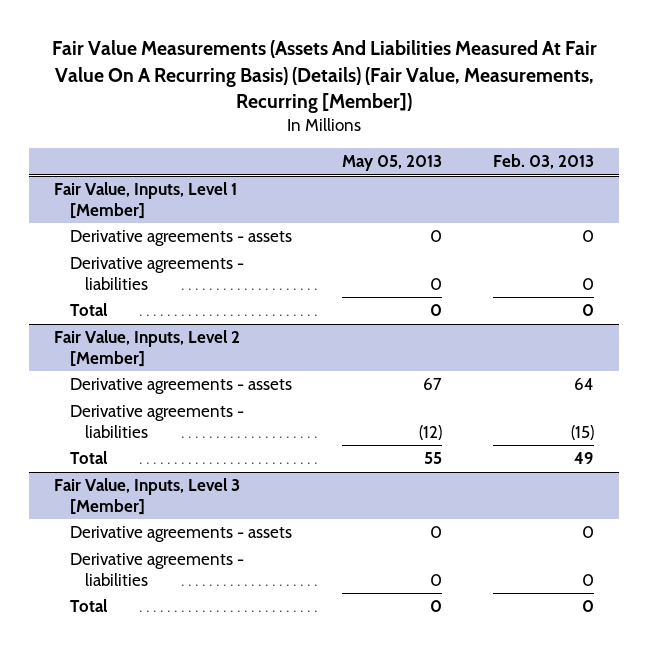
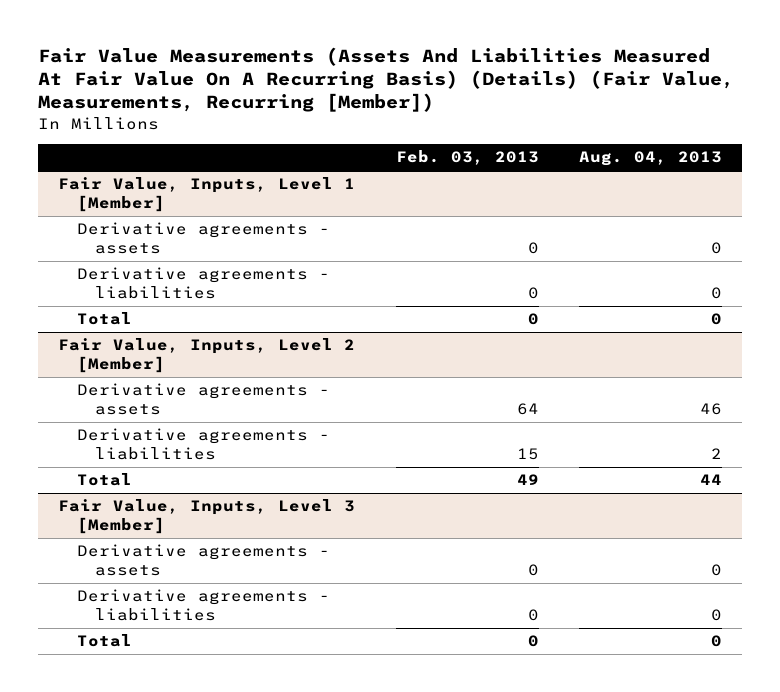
- | May 05, 2013 | Feb. 03, 2013
+ | Feb. 03, 2013 | Aug. 04, 2013
@ Fair Value, Inputs, Level 2 [Member]
- Derivative agreements - liabilities | (12) | (15)
+ Derivative agreements - liabilities | 15 | 2

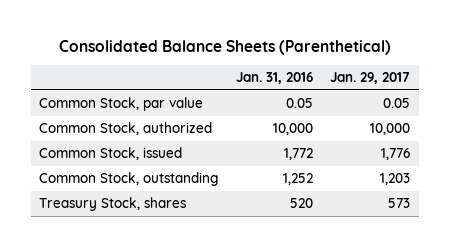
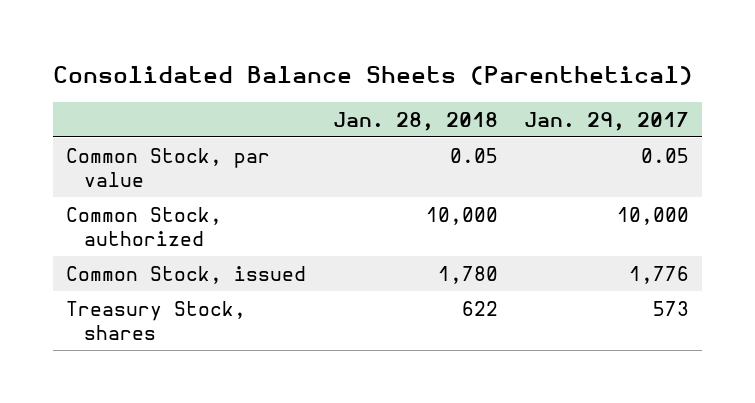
- | Jan. 31, 2016 | Jan. 29, 2017
+ | Jan. 28, 2018 | Jan. 29, 2017
- Common Stock, outstanding | 1,252 | 1,203

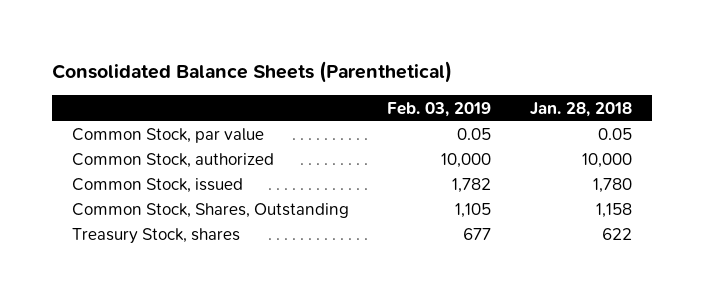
- | Jan. 28, 2018 | Jan. 29, 2017
+ | Feb. 03, 2019 | Jan. 28, 2018
+ Common Stock, Shares, Outstanding | 1,105 | 1,158

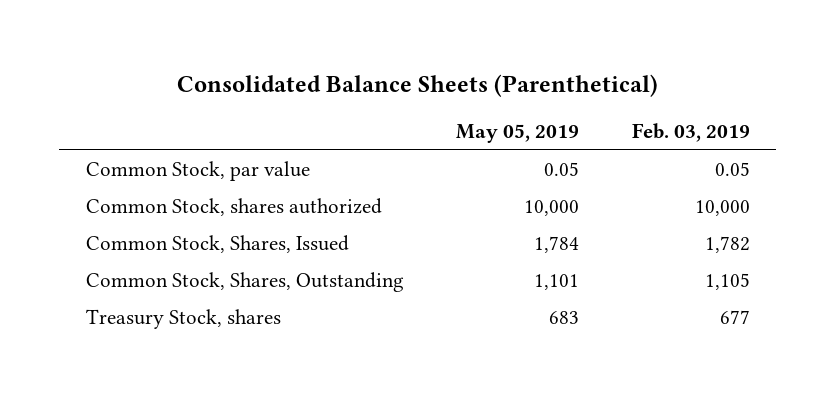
- | Feb. 03, 2019 | Jan. 28, 2018
+ | May 05, 2019 | Feb. 03, 2019
- Common Stock, authorized | 10,000 | 10,000
- Common Stock, issued | 1,782 | 1,780
+ Common Stock, shares authorized | 10,000 | 10,000
+ Common Stock, Shares, Issued | 1,784 | 1,782

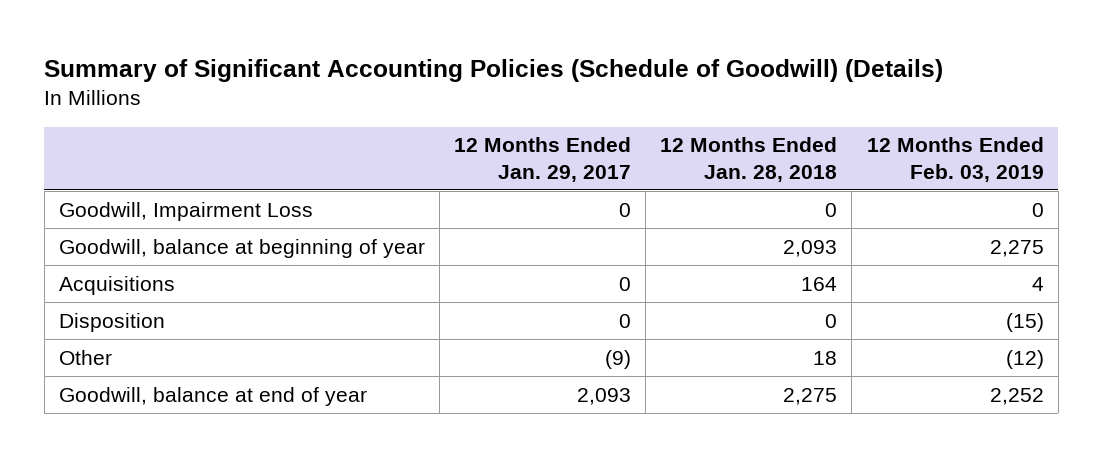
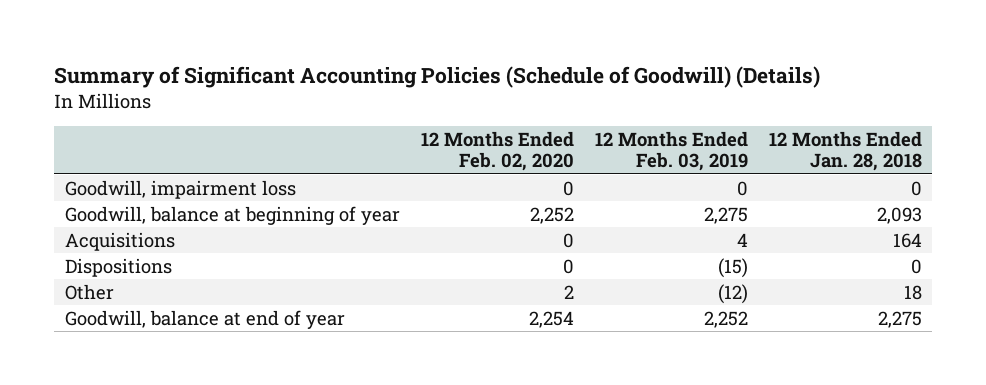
- | 12 Months Ended Jan. 29, 2017 | 12 Months Ended Jan. 28, 2018 | 12 Months Ended Feb. 03, 2019
+ | 12 Months Ended Feb. 02, 2020 | 12 Months Ended Feb. 03, 2019 | 12 Months Ended Jan. 28, 2018
- Goodwill, Impairment Loss | 0 | 0 | 0
+ Goodwill, impairment loss | 0 | 0 | 0
- Disposition | 0 | 0 | (15)
+ Dispositions | 0 | (15) | 0

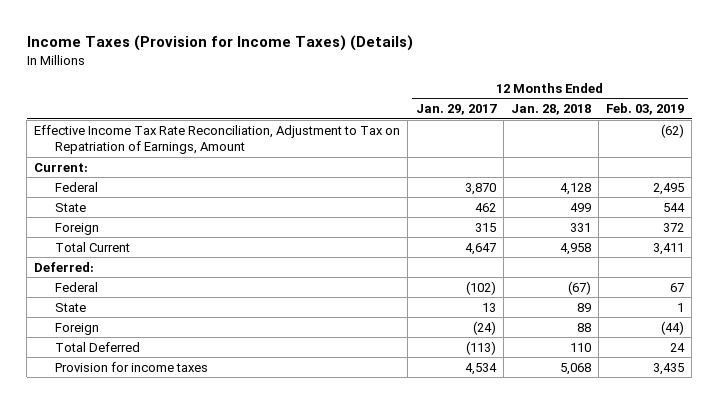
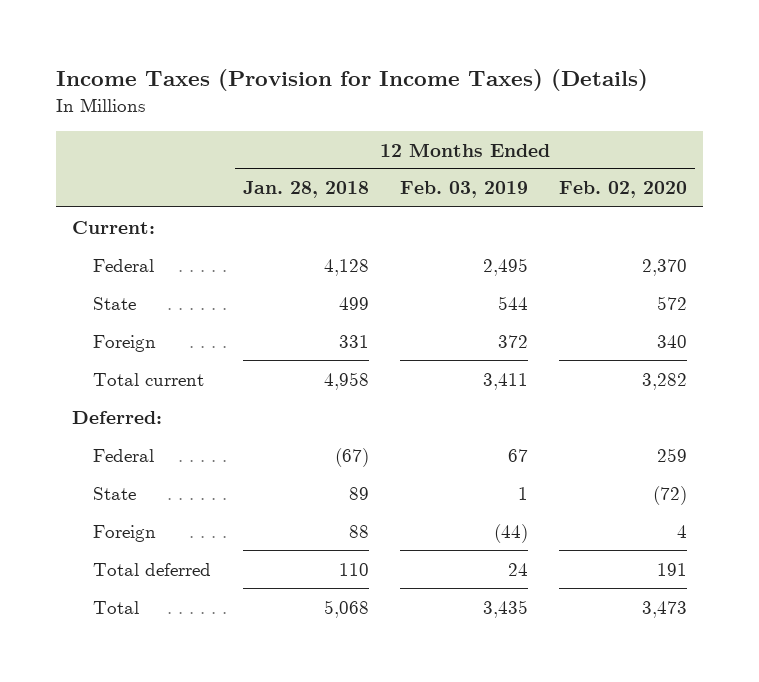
- | 12 Months Ended Jan. 29, 2017 | 12 Months Ended Jan. 28, 2018 | 12 Months Ended Feb. 03, 2019
+ | 12 Months Ended Jan. 28, 2018 | 12 Months Ended Feb. 03, 2019 | 12 Months Ended Feb. 02, 2020
- Effective Income Tax Rate Reconciliation, Adjustment to Tax on Repatriation of Earnings, Amount | | | (62)
- Total Current | 4,647 | 4,958 | 3,411
+ Total current | 4,958 | 3,411 | 3,282
- Total Deferred | (113) | 110 | 24
- Provision for income taxes | 4,534 | 5,068 | 3,435
+ Total deferred | 110 | 24 | 191
+ Total | 5,068 | 3,435 | 3,473

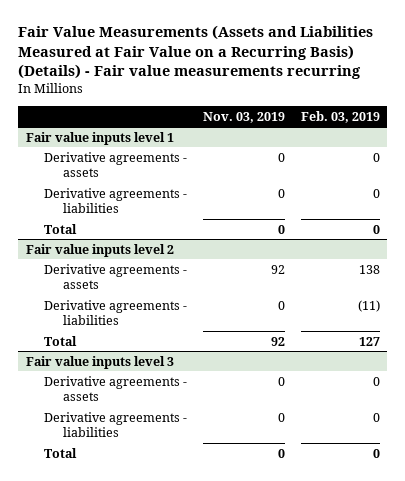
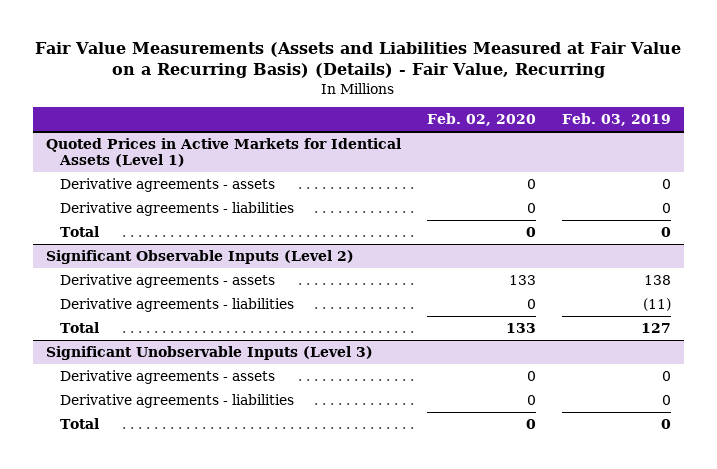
- Fair Value Measurements (Assets and Liabilities Measured at Fair Value on a Recurring Basis) (Details) - Fair value measurements recurring
+ Fair Value Measurements (Assets and Liabilities Measured at Fair Value on a Recurring Basis) (Details) - Fair Value, Recurring
- | Nov. 03, 2019 | Feb. 03, 2019
+ | Feb. 02, 2020 | Feb. 03, 2019
- Fair value inputs level 1
+ Quoted Prices in Active Markets for Identical Assets (Level 1)
- Fair value inputs level 2
+ Significant Observable Inputs (Level 2)
- Fair value inputs level 3
+ Significant Unobservable Inputs (Level 3)

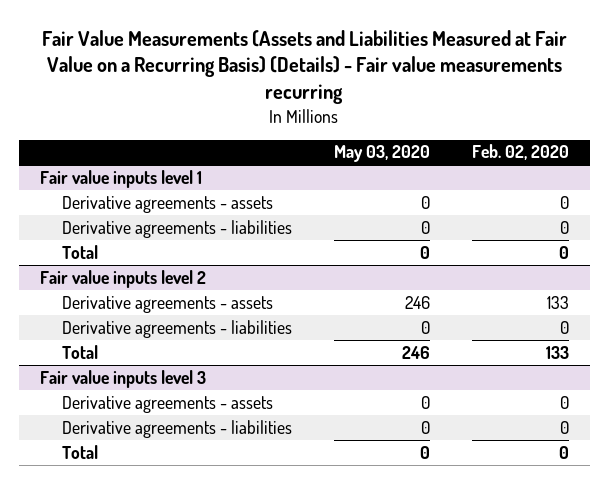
- Fair Value Measurements (Assets and Liabilities Measured at Fair Value on a Recurring Basis) (Details) - Fair Value, Recurring
+ Fair Value Measurements (Assets and Liabilities Measured at Fair Value on a Recurring Basis) (Details) - Fair value measurements recurring
- | Feb. 02, 2020 | Feb. 03, 2019
+ | May 03, 2020 | Feb. 02, 2020
- Quoted Prices in Active Markets for Identical Assets (Level 1)
+ Fair value inputs level 1
- Significant Observable Inputs (Level 2)
+ Fair value inputs level 2
- Significant Unobservable Inputs (Level 3)
+ Fair value inputs level 3

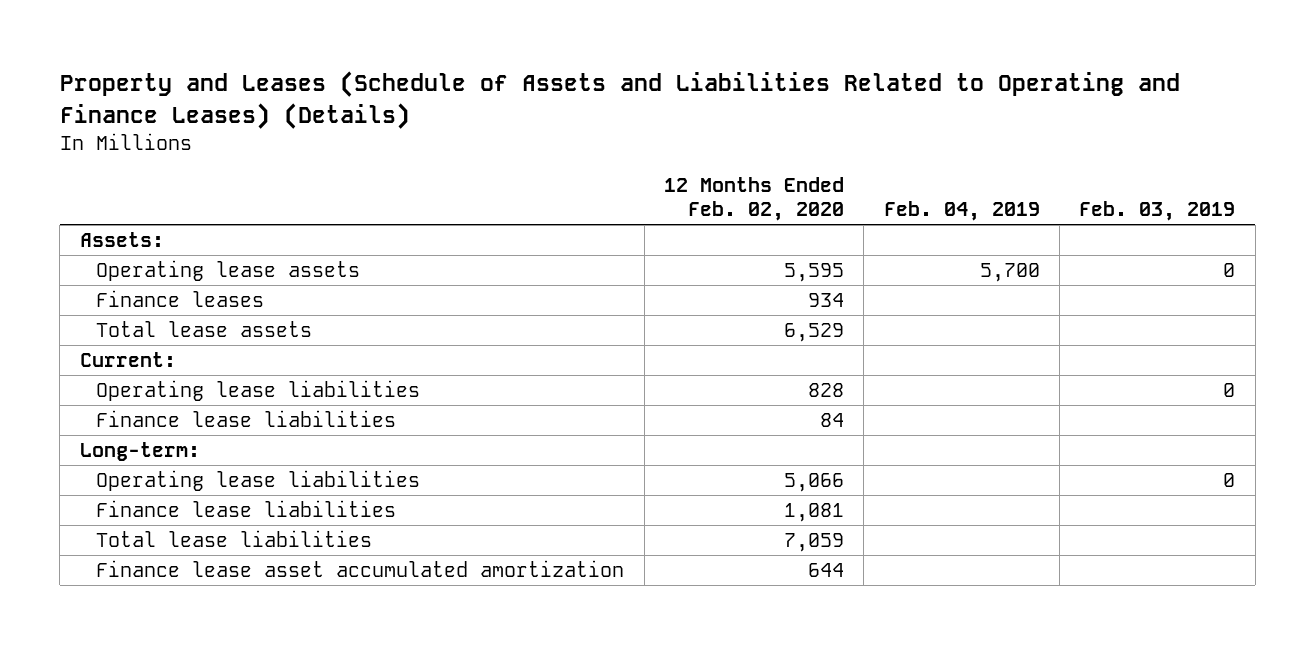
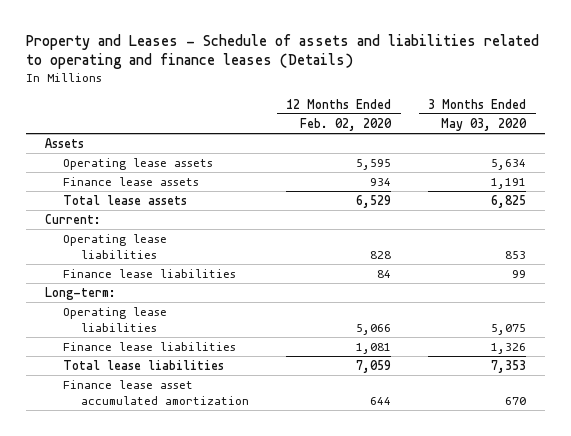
- Property and Leases (Schedule of Assets and Liabilities Related to Operating and Finance Leases) (Details)
+ Property and Leases - Schedule of assets and liabilities related to operating and finance leases (Details)
- | 12 Months Ended Feb. 02, 2020 | Feb. 04, 2019 | Feb. 03, 2019
+ | 12 Months Ended Feb. 02, 2020 | 3 Months Ended May 03, 2020
- Assets:
+ Assets
- Finance leases | 934 | |
+ Finance lease assets | 934 | 1,191

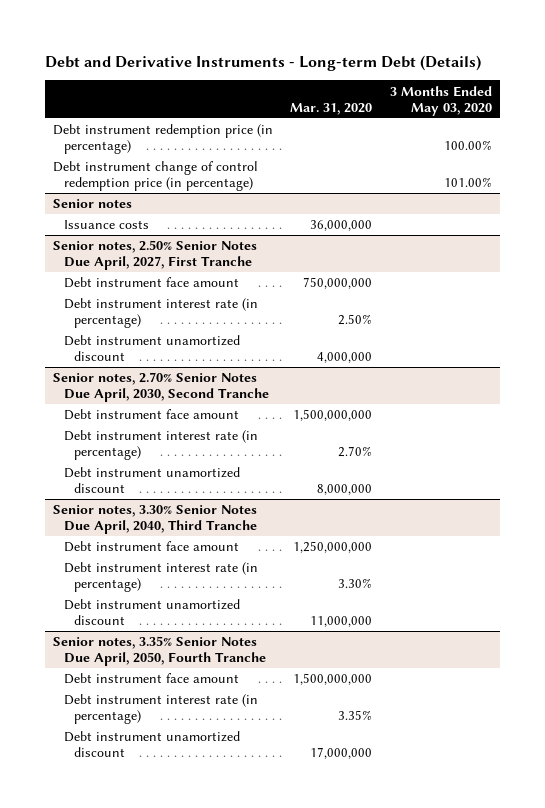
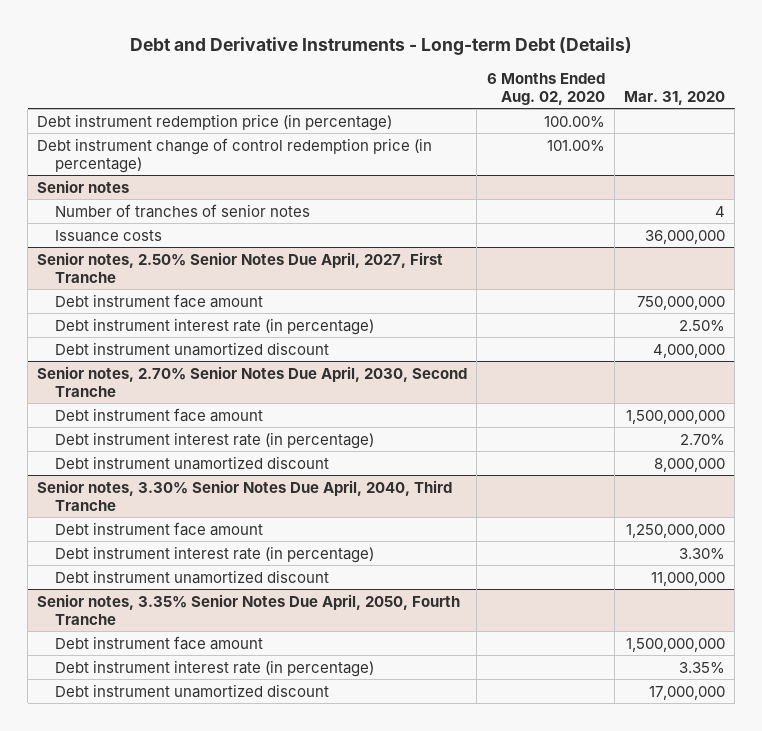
- | Mar. 31, 2020 | 3 Months Ended May 03, 2020
+ | 6 Months Ended Aug. 02, 2020 | Mar. 31, 2020
@ Senior notes
+ Number of tranches of senior notes | | 4

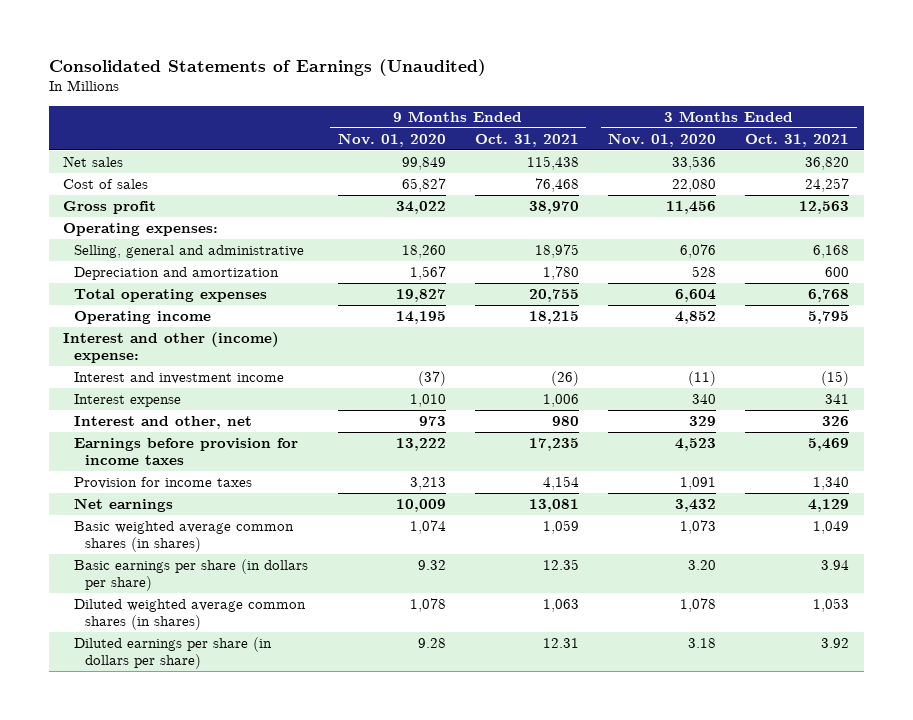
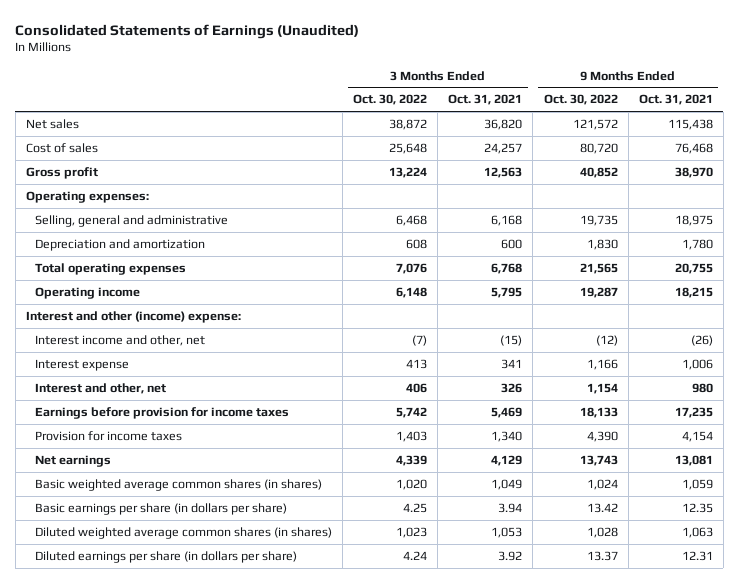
- | 9 Months Ended Nov. 01, 2020 | 9 Months Ended Oct. 31, 2021 | 3 Months Ended Nov. 01, 2020 | 3 Months Ended Oct. 31, 2021
+ | 3 Months Ended Oct. 30, 2022 | 3 Months Ended Oct. 31, 2021 | 9 Months Ended Oct. 30, 2022 | 9 Months Ended Oct. 31, 2021
- Interest and investment income | (37) | (26) | (11) | (15)
+ Interest income and other, net | (7) | (15) | (12) | (26)

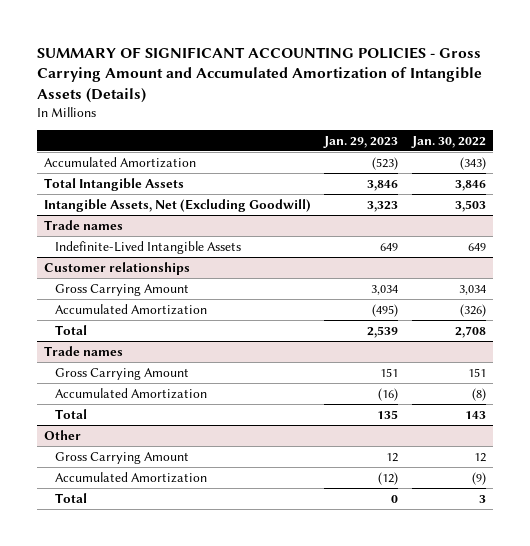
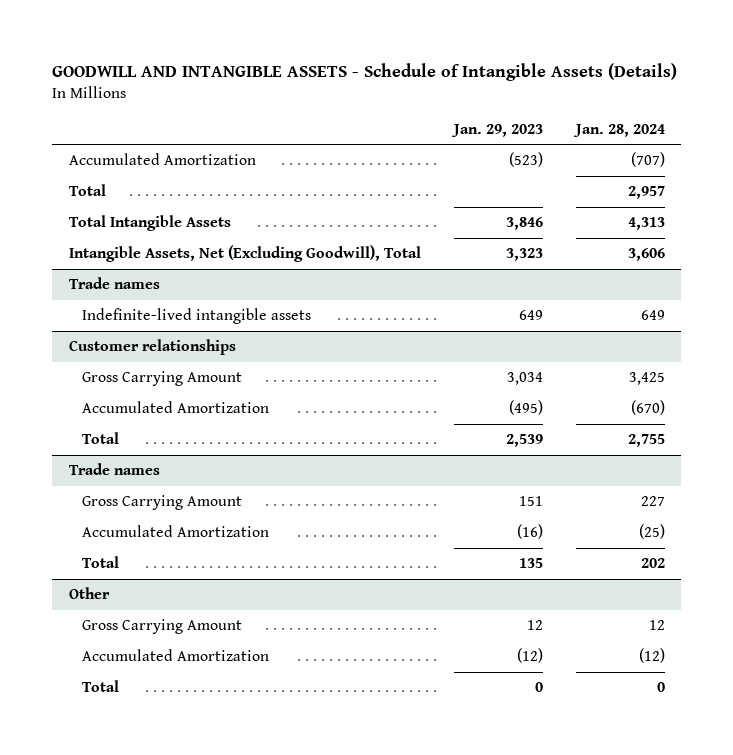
- SUMMARY OF SIGNIFICANT ACCOUNTING POLICIES - Gross Carrying Amount and Accumulated Amortization of Intangible Assets (Details)
+ GOODWILL AND INTANGIBLE ASSETS - Schedule of Intangible Assets (Details)
- | Jan. 29, 2023 | Jan. 30, 2022
+ | Jan. 29, 2023 | Jan. 28, 2024
+ Total | | 2,957
- Intangible Assets, Net (Excluding Goodwill) | 3,323 | 3,503
+ Intangible Assets, Net (Excluding Goodwill), Total | 3,323 | 3,606
@ Trade names
- Indefinite-Lived Intangible Assets | 649 | 649
+ Indefinite-lived intangible assets | 649 | 649

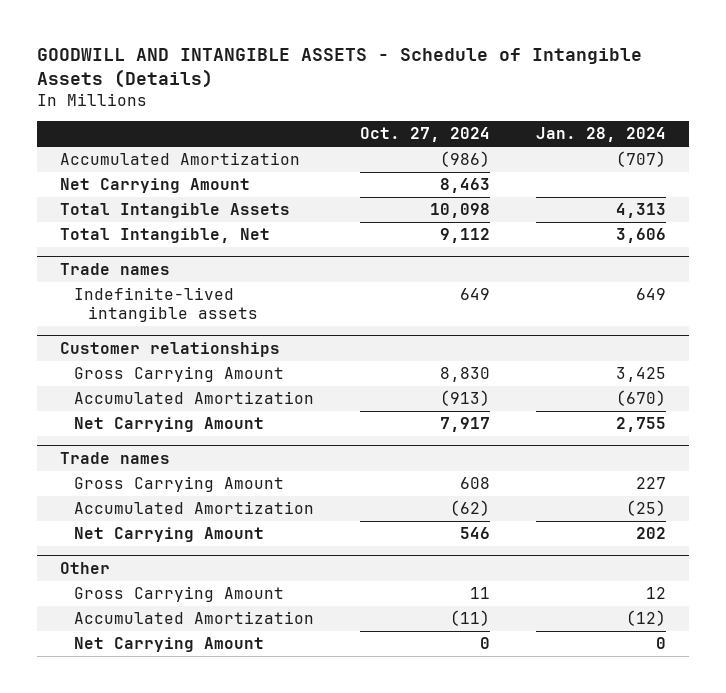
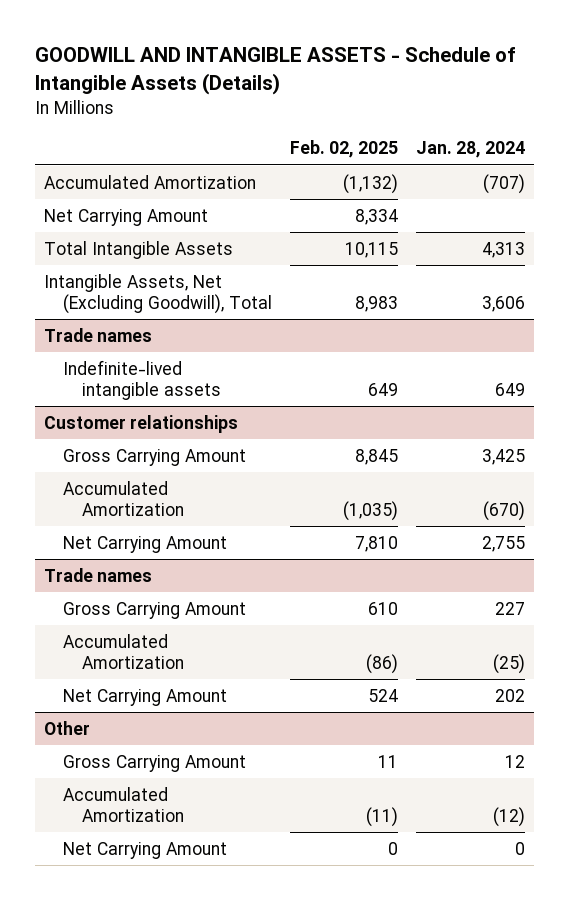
- | Oct. 27, 2024 | Jan. 28, 2024
+ | Feb. 02, 2025 | Jan. 28, 2024
- Total Intangible, Net | 9,112 | 3,606
+ Intangible Assets, Net (Excluding Goodwill), Total | 8,983 | 3,606

